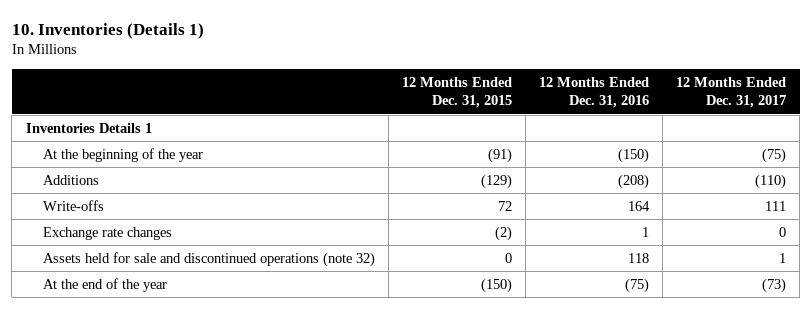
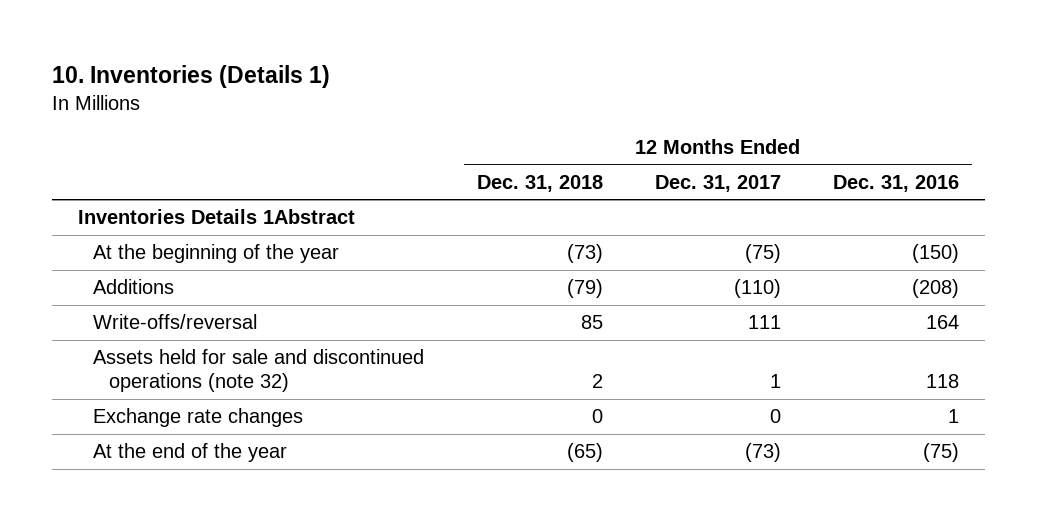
- | 12 Months Ended Dec. 31, 2015 | 12 Months Ended Dec. 31, 2016 | 12 Months Ended Dec. 31, 2017
+ | 12 Months Ended Dec. 31, 2018 | 12 Months Ended Dec. 31, 2017 | 12 Months Ended Dec. 31, 2016
- Inventories Details 1
+ Inventories Details 1Abstract
- Write-offs | 72 | 164 | 111
+ Write-offs/reversal | 85 | 111 | 164
moved down: Exchange rate changes | 0 | 0 | 1

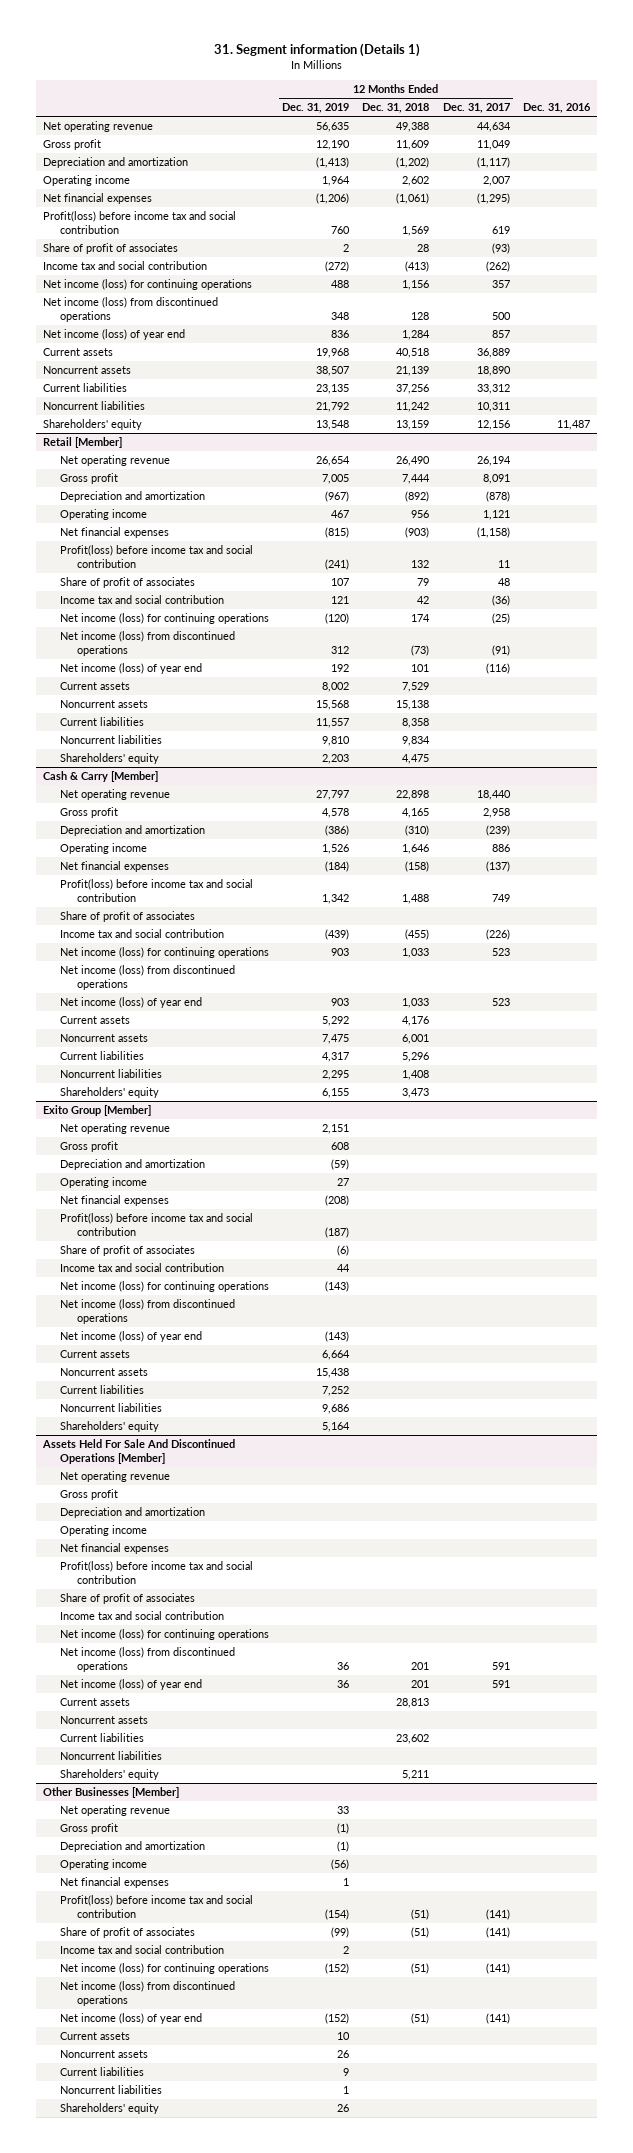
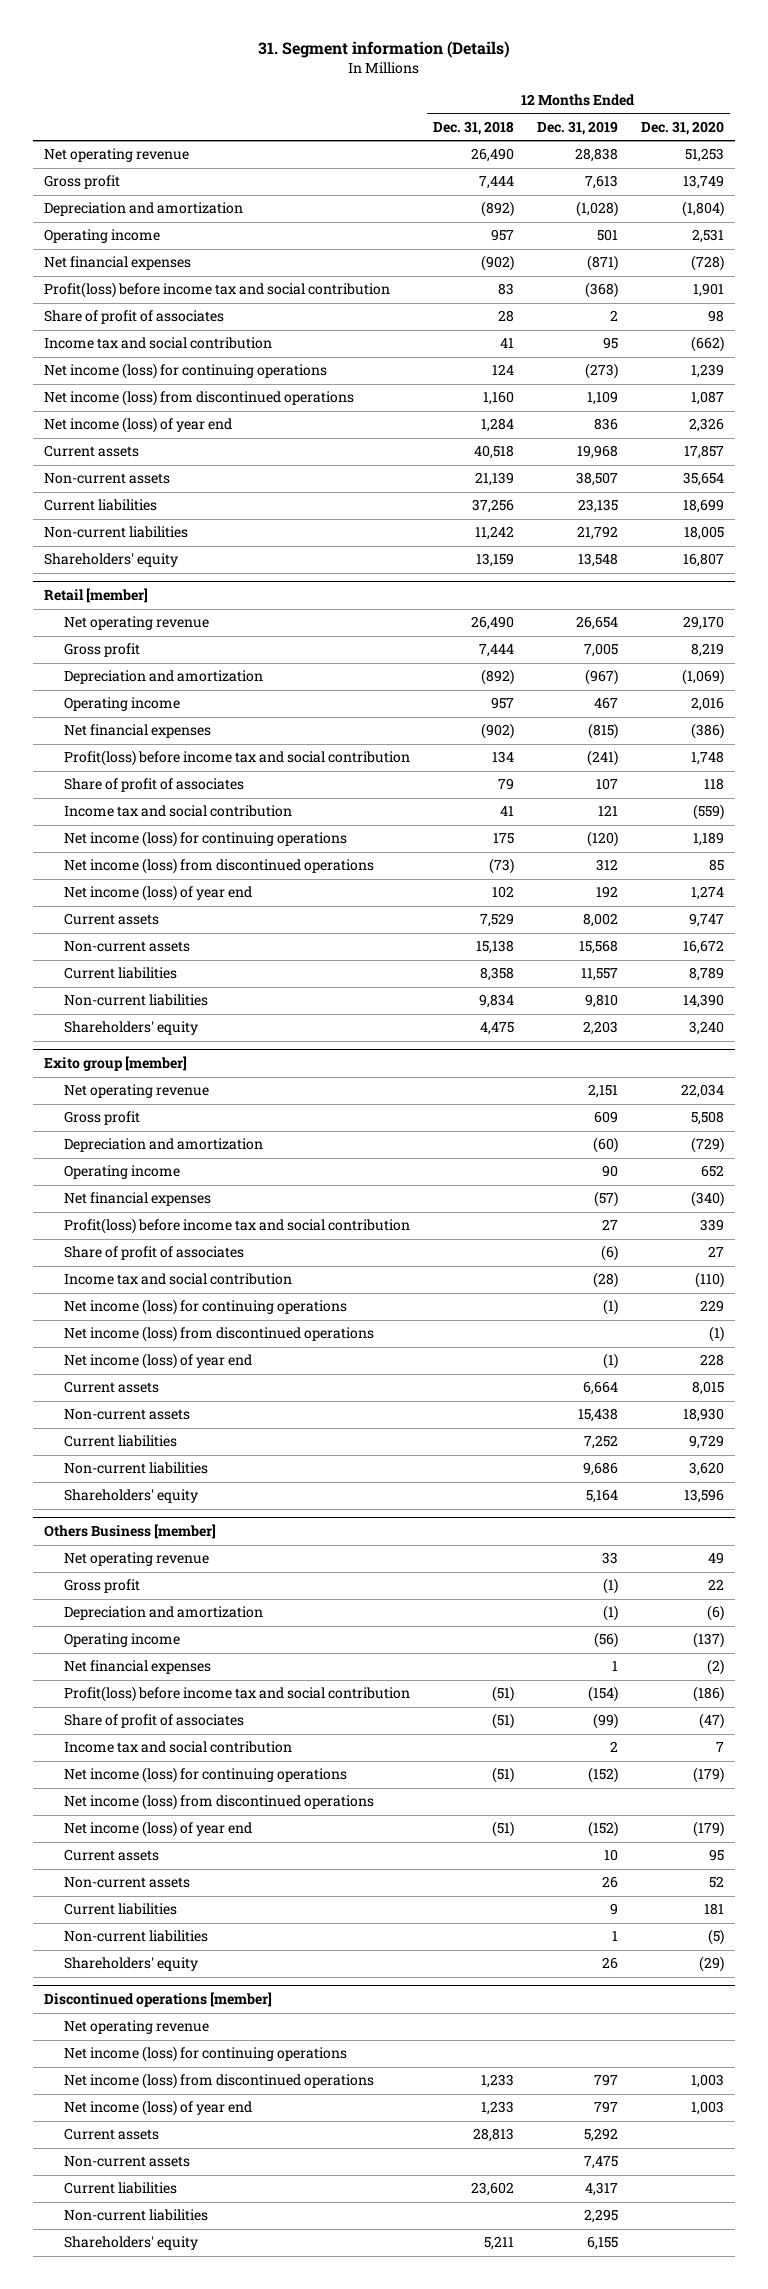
- 31. Segment information (Details 1)
+ 31. Segment information (Details)
- | 12 Months Ended Dec. 31, 2019 | 12 Months Ended Dec. 31, 2018 | 12 Months Ended Dec. 31, 2017 | Dec. 31, 2016
+ | 12 Months Ended Dec. 31, 2018 | 12 Months Ended Dec. 31, 2019 | 12 Months Ended Dec. 31, 2020
- Net operating revenue | 56,635 | 49,388 | 44,634 |
- Gross profit | 12,190 | 11,609 | 11,049 |
- Depreciation and amortization | (1,413) | (1,202) | (1,117) |
- Operating income | 1,964 | 2,602 | 2,007 |
- Net financial expenses | (1,206) | (1,061) | (1,295) |
- Profit(loss) before income tax and social contribution | 760 | 1,569 | 619 |
+ Net operating revenue | 26,490 | 28,838 | 51,253
+ Gross profit | 7,444 | 7,613 | 13,749
+ Depreciation and amortization | (892) | (1,028) | (1,804)
+ Operating income | 957 | 501 | 2,531
+ Net financial expenses | (902) | (871) | (728)
+ Profit(loss) before income tax and social contribution | 83 | (368) | 1,901
- Income tax and social contribution | (272) | (413) | (262) |
- Net income (loss) for continuing operations | 488 | 1,156 | 357 |
- Net income (loss) from discontinued operations | 348 | 128 | 500 |
+ Income tax and social contribution | 41 | 95 | (662)
+ Net income (loss) for continuing operations | 124 | (273) | 1,239
+ Net income (loss) from discontinued operations | 1,160 | 1,109 | 1,087
- Noncurrent assets | 38,507 | 21,139 | 18,890 |
+ Non-current assets | 21,139 | 38,507 | 35,654
- Noncurrent liabilities | 21,792 | 11,242 | 10,311 |
+ Non-current liabilities | 11,242 | 21,792 | 18,005
- Retail [Member]
+ Retail [member]
- Operating income | 467 | 956 | 1,121 |
- Net financial expenses | (815) | (903) | (1,158) |
- Profit(loss) before income tax and social contribution | (241) | 132 | 11 |
+ Operating income | 957 | 467 | 2,016
+ Net financial expenses | (902) | (815) | (386)
+ Profit(loss) before income tax and social contribution | 134 | (241) | 1,748
- Income tax and social contribution | 121 | 42 | (36) |
- Net income (loss) for continuing operations | (120) | 174 | (25) |
+ Income tax and social contribution | 41 | 121 | (559)
+ Net income (loss) for continuing operations | 175 | (120) | 1,189
- Net income (loss) of year end | 192 | 101 | (116) |
+ Net income (loss) of year end | 102 | 192 | 1,274
- Noncurrent assets | 15,568 | 15,138 | |
+ Non-current assets | 15,138 | 15,568 | 16,672
- Noncurrent liabilities | 9,810 | 9,834 | |
+ Non-current liabilities | 9,834 | 9,810 | 14,390
- Cash & Carry [Member]
- Net operating revenue | 27,797 | 22,898 | 18,440 |
- Gross profit | 4,578 | 4,165 | 2,958 |
- Depreciation and amortization | (386) | (310) | (239) |
- Operating income | 1,526 | 1,646 | 886 |
- Net financial expenses | (184) | (158) | (137) |
- Profit(loss) before income tax and social contribution | 1,342 | 1,488 | 749 |
- Share of profit of associates
- Income tax and social contribution | (439) | (455) | (226) |
- Net income (loss) for continuing operations | 903 | 1,033 | 523 |
- Net income (loss) from discontinued operations
- Net income (loss) of year end | 903 | 1,033 | 523 |
- Current assets | 5,292 | 4,176 | |
- Noncurrent assets | 7,475 | 6,001 | |
- Current liabilities | 4,317 | 5,296 | |
- Noncurrent liabilities | 2,295 | 1,408 | |
- Shareholders' equity | 6,155 | 3,473 | |
- Exito Group [Member]
+ Exito group [member]
- Gross profit | 608 | | |
- Depreciation and amortization | (59) | | |
- Operating income | 27 | | |
- Net financial expenses | (208) | | |
- Profit(loss) before income tax and social contribution | (187) | | |
+ Gross profit | | 609 | 5,508
+ Depreciation and amortization | | (60) | (729)
+ Operating income | | 90 | 652
+ Net financial expenses | | (57) | (340)
+ Profit(loss) before income tax and social contribution | | 27 | 339
- Income tax and social contribution | 44 | | |
- Net income (loss) for continuing operations | (143) | | |
+ Income tax and social contribution | | (28) | (110)
+ Net income (loss) for continuing operations | | (1) | 229
- Net income (loss) of year end | (143) | | |
+ Net income (loss) of year end | | (1) | 228
- Noncurrent assets | 15,438 | | |
+ Non-current assets | | 15,438 | 18,930
- Noncurrent liabilities | 9,686 | | |
+ Non-current liabilities | | 9,686 | 3,620
- Assets Held For Sale And Discontinued Operations [Member]
- Net operating revenue
- Gross profit
- Depreciation and amortization
- Operating income
- Net financial expenses
- Profit(loss) before income tax and social contribution
- Share of profit of associates
- Income tax and social contribution
- Net income (loss) for continuing operations
- Net income (loss) from discontinued operations | 36 | 201 | 591 |
- Net income (loss) of year end | 36 | 201 | 591 |
- Current assets | | 28,813 | |
- Noncurrent assets
- Current liabilities | | 23,602 | |
- Noncurrent liabilities
- Shareholders' equity | | 5,211 | |
- Other Businesses [Member]
+ Others Business [member]
- Noncurrent assets | 26 | | |
+ Non-current assets | | 26 | 52
- Noncurrent liabilities | 1 | | |
+ Non-current liabilities | | 1 | (5)
+ Discontinued operations [member]
+ Net operating revenue
+ Net income (loss) for continuing operations
+ Net income (loss) from discontinued operations | 1,233 | 797 | 1,003
+ Net income (loss) of year end | 1,233 | 797 | 1,003
+ Current assets | 28,813 | 5,292 |
+ Non-current assets | | 7,475 |
+ Current liabilities | 23,602 | 4,317 |
+ Non-current liabilities | | 2,295 |
+ Shareholders' equity | 5,211 | 6,155 |

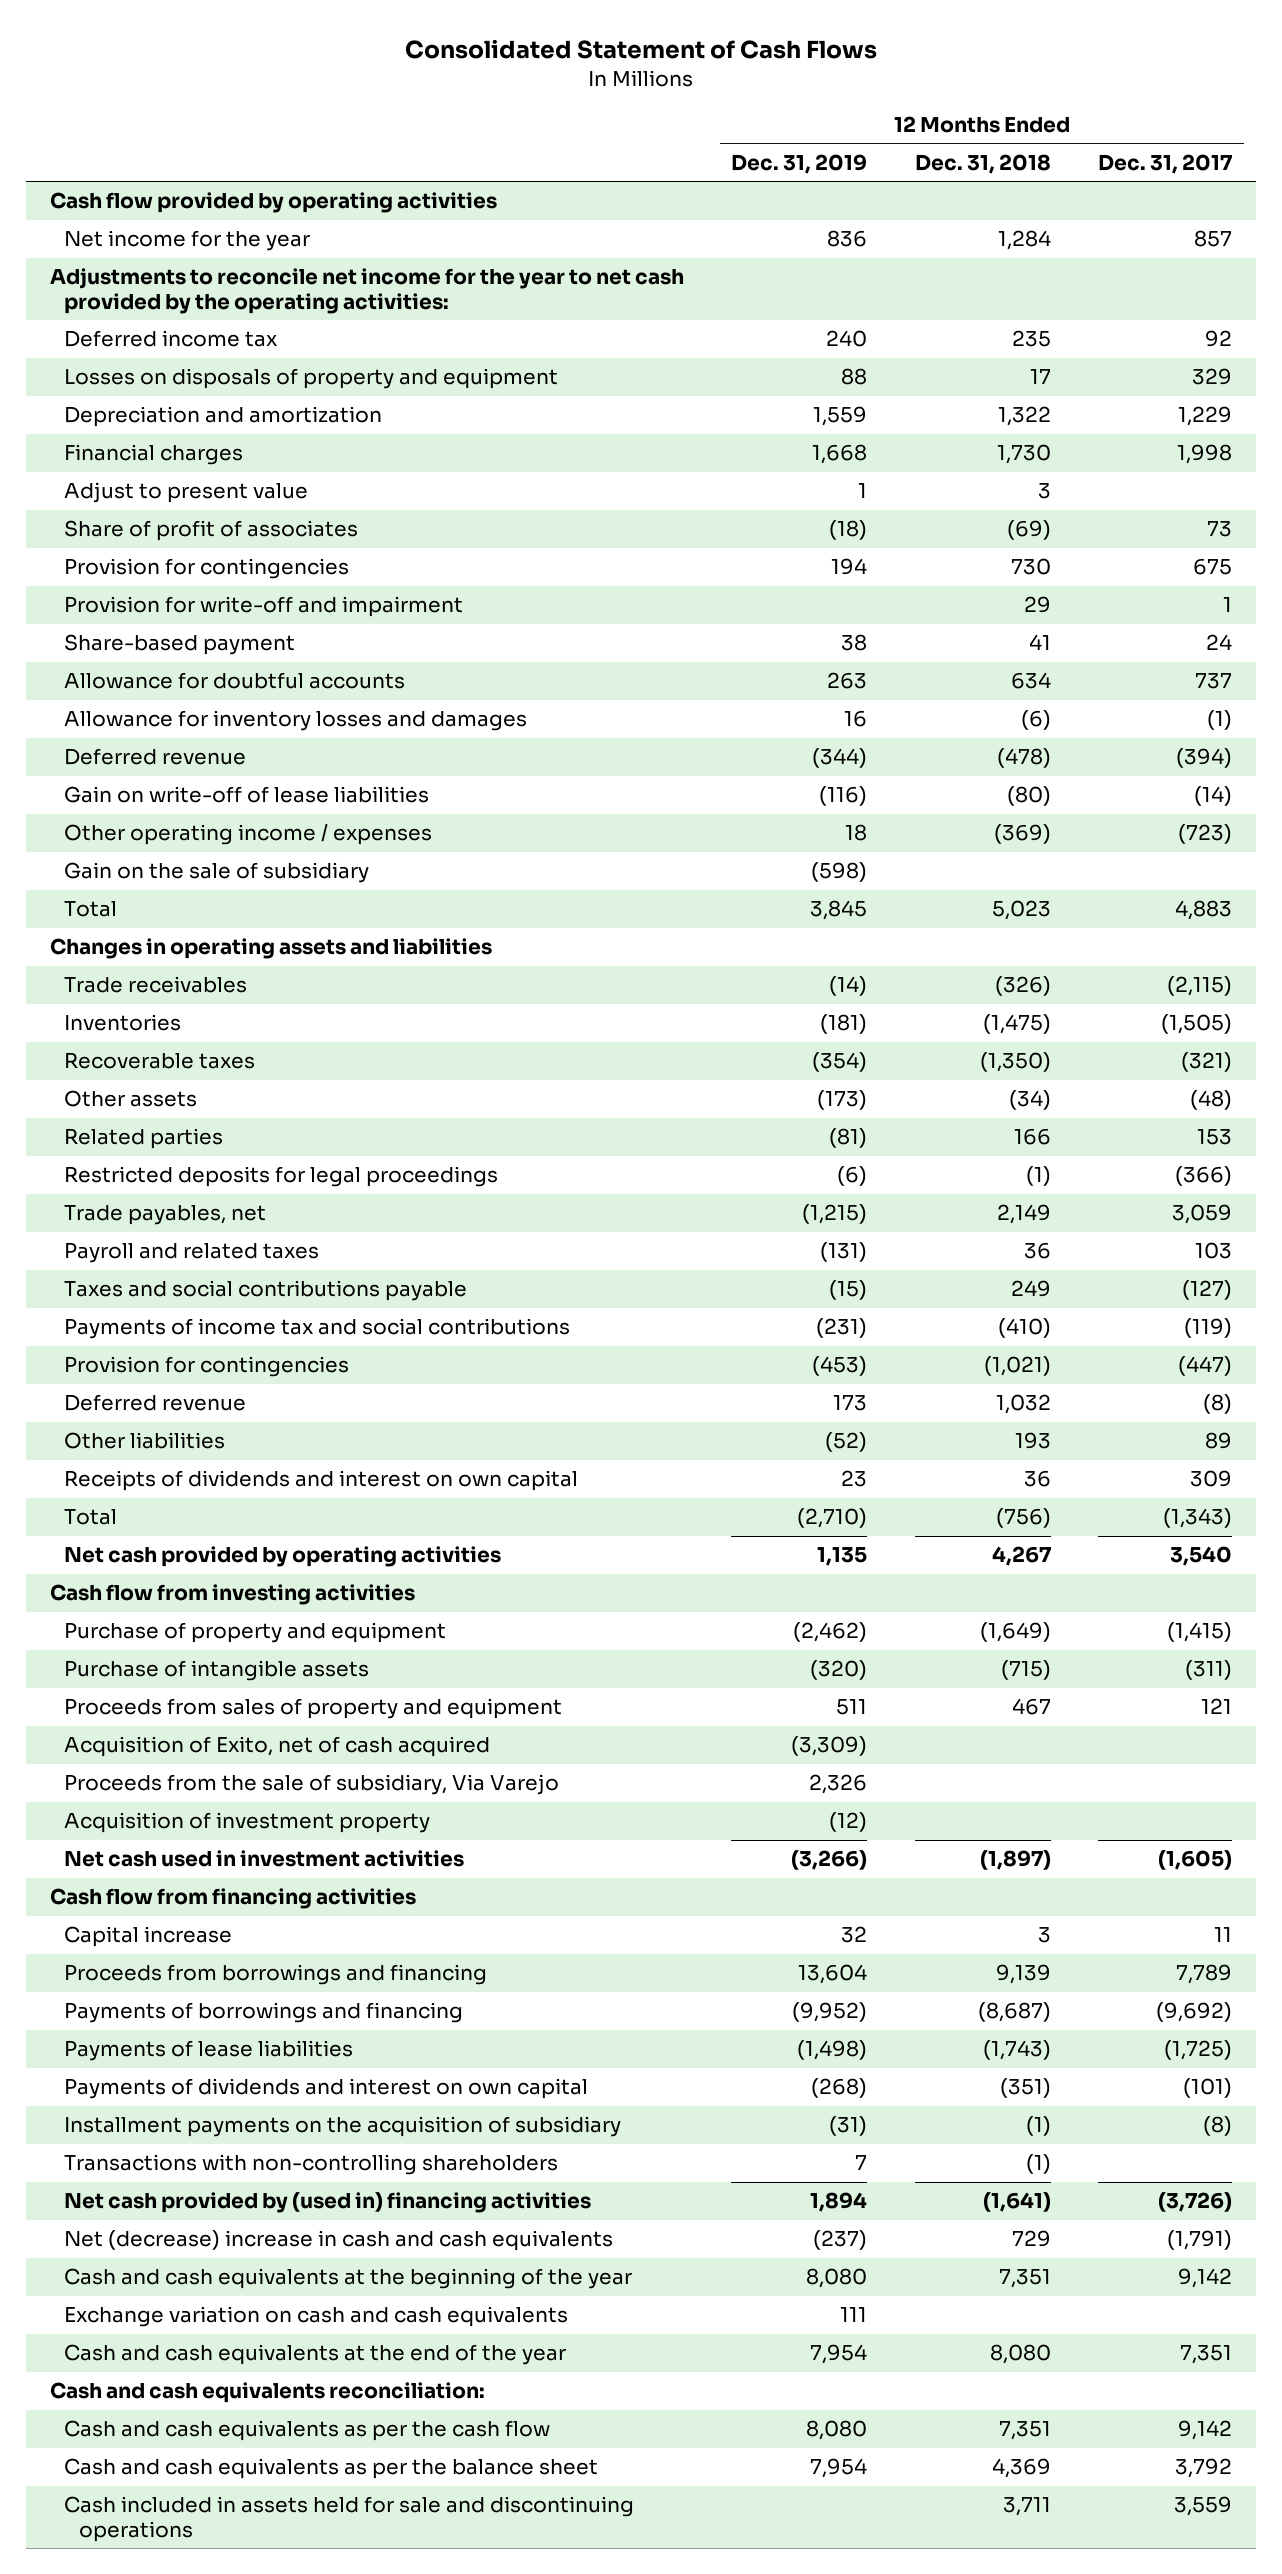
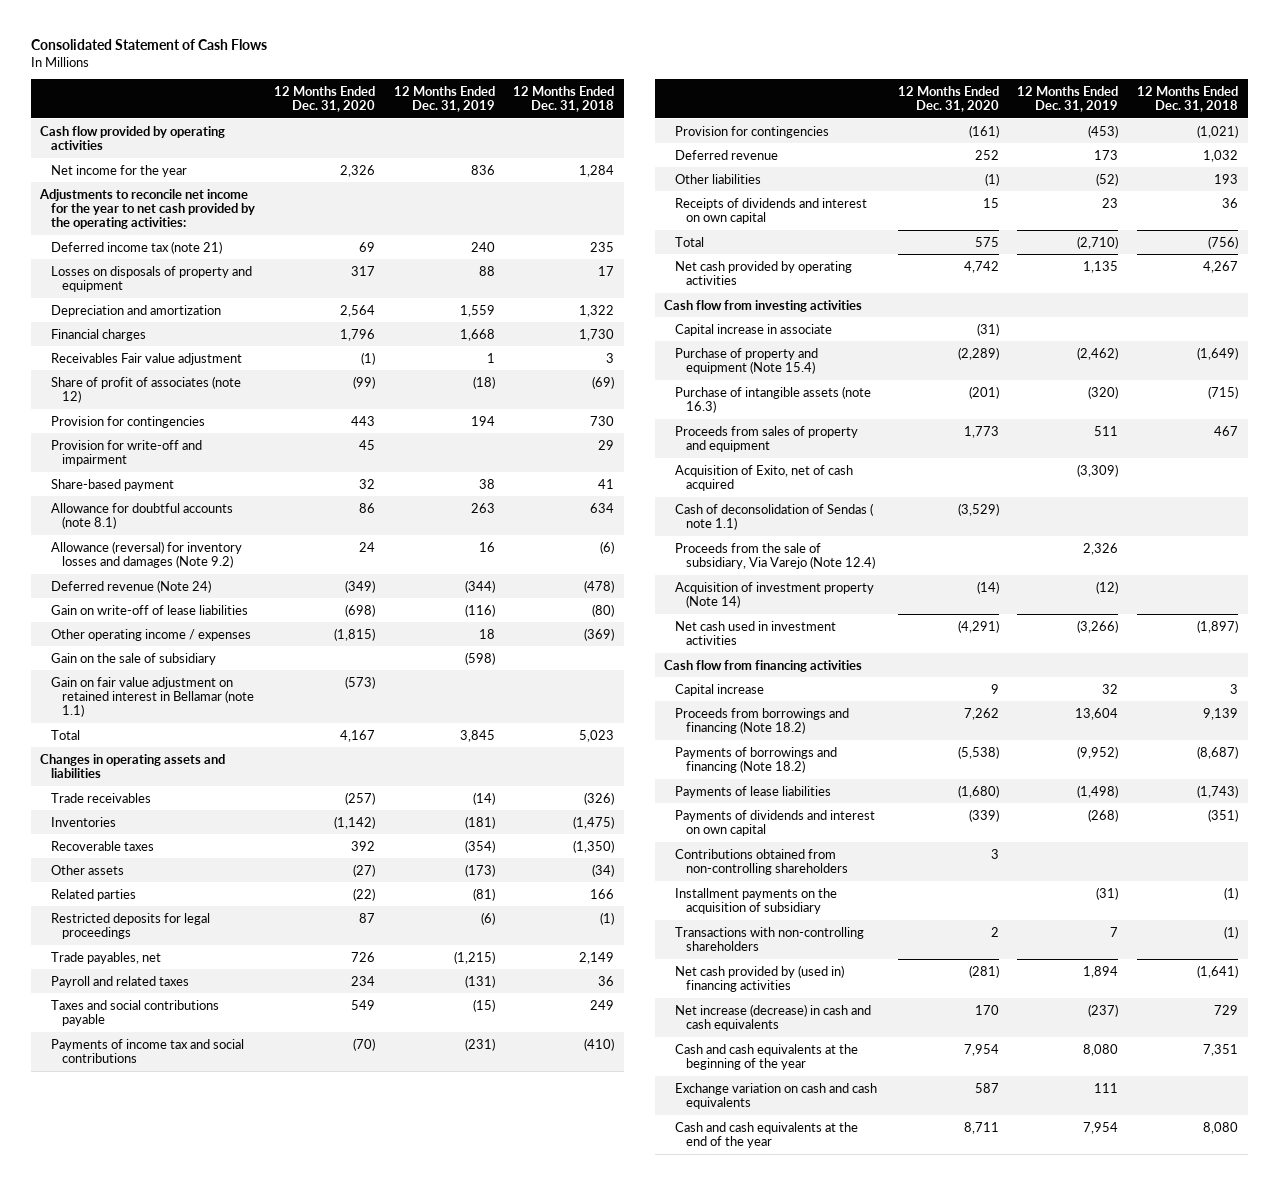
- | 12 Months Ended Dec. 31, 2019 | 12 Months Ended Dec. 31, 2018 | 12 Months Ended Dec. 31, 2017
+ | 12 Months Ended Dec. 31, 2020 | 12 Months Ended Dec. 31, 2019 | 12 Months Ended Dec. 31, 2018
- Deferred income tax | 240 | 235 | 92
+ Deferred income tax (note 21) | 69 | 240 | 235
- Adjust to present value | 1 | 3 |
- Share of profit of associates | (18) | (69) | 73
+ Receivables Fair value adjustment | (1) | 1 | 3
+ Share of profit of associates (note 12) | (99) | (18) | (69)
- Allowance for doubtful accounts | 263 | 634 | 737
- Allowance for inventory losses and damages | 16 | (6) | (1)
- Deferred revenue | (344) | (478) | (394)
+ Allowance for doubtful accounts (note 8.1) | 86 | 263 | 634
+ Allowance (reversal) for inventory losses and damages (Note 9.2) | 24 | 16 | (6)
+ Deferred revenue (Note 24) | (349) | (344) | (478)
+ Gain on fair value adjustment on retained interest in Bellamar (note 1.1) | (573) | |
- Purchase of property and equipment | (2,462) | (1,649) | (1,415)
- Purchase of intangible assets | (320) | (715) | (311)
+ Capital increase in associate | (31) | |
+ Purchase of property and equipment (Note 15.4) | (2,289) | (2,462) | (1,649)
+ Purchase of intangible assets (note 16.3) | (201) | (320) | (715)
- Proceeds from the sale of subsidiary, Via Varejo | 2,326 | |
- Acquisition of investment property | (12) | |
+ Cash of deconsolidation of Sendas ( note 1.1) | (3,529) | |
+ Proceeds from the sale of subsidiary, Via Varejo (Note 12.4) | | 2,326 |
+ Acquisition of investment property (Note 14) | (14) | (12) |
- Proceeds from borrowings and financing | 13,604 | 9,139 | 7,789
- Payments of borrowings and financing | (9,952) | (8,687) | (9,692)
+ Proceeds from borrowings and financing (Note 18.2) | 7,262 | 13,604 | 9,139
+ Payments of borrowings and financing (Note 18.2) | (5,538) | (9,952) | (8,687)
+ Contributions obtained from non-controlling shareholders | 3 | |
- Net (decrease) increase in cash and cash equivalents | (237) | 729 | (1,791)
+ Net increase (decrease) in cash and cash equivalents | 170 | (237) | 729
- Cash and cash equivalents reconciliation:
- Cash and cash equivalents as per the cash flow | 8,080 | 7,351 | 9,142
- Cash and cash equivalents as per the balance sheet | 7,954 | 4,369 | 3,792
- Cash included in assets held for sale and discontinuing operations | | 3,711 | 3,559

